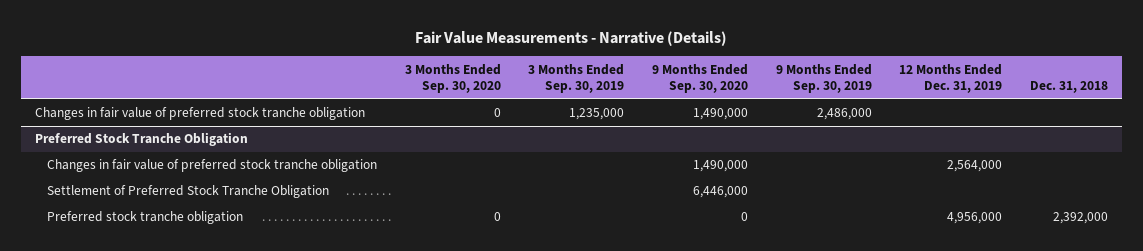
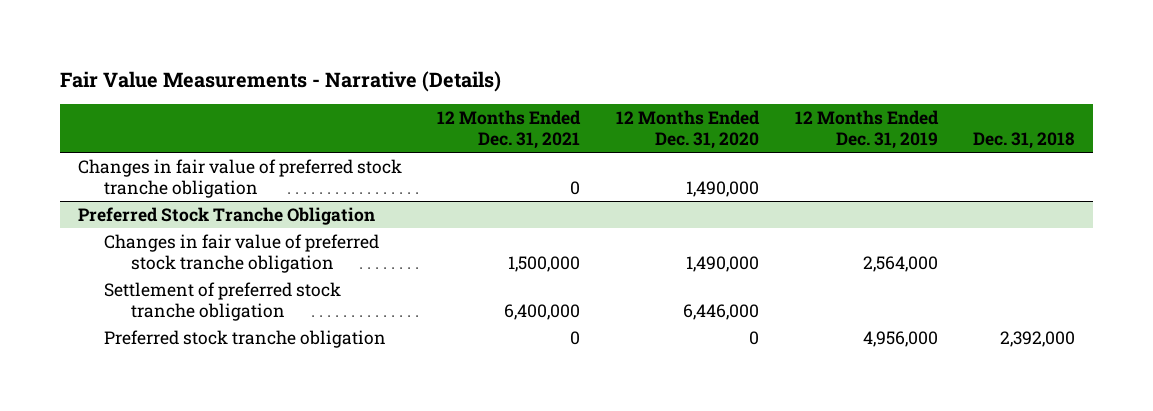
- | 3 Months Ended Sep. 30, 2020 | 3 Months Ended Sep. 30, 2019 | 9 Months Ended Sep. 30, 2020 | 9 Months Ended Sep. 30, 2019 | 12 Months Ended Dec. 31, 2019 | Dec. 31, 2018
+ | 12 Months Ended Dec. 31, 2021 | 12 Months Ended Dec. 31, 2020 | 12 Months Ended Dec. 31, 2019 | Dec. 31, 2018
@ Preferred Stock Tranche Obligation
- Settlement of Preferred Stock Tranche Obligation | | | 6,446,000 | | |
+ Settlement of preferred stock tranche obligation | 6,400,000 | 6,446,000 | |

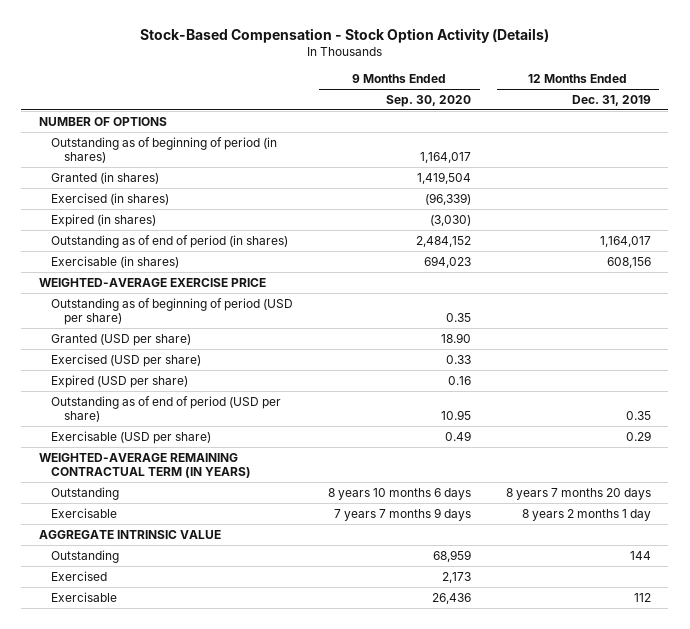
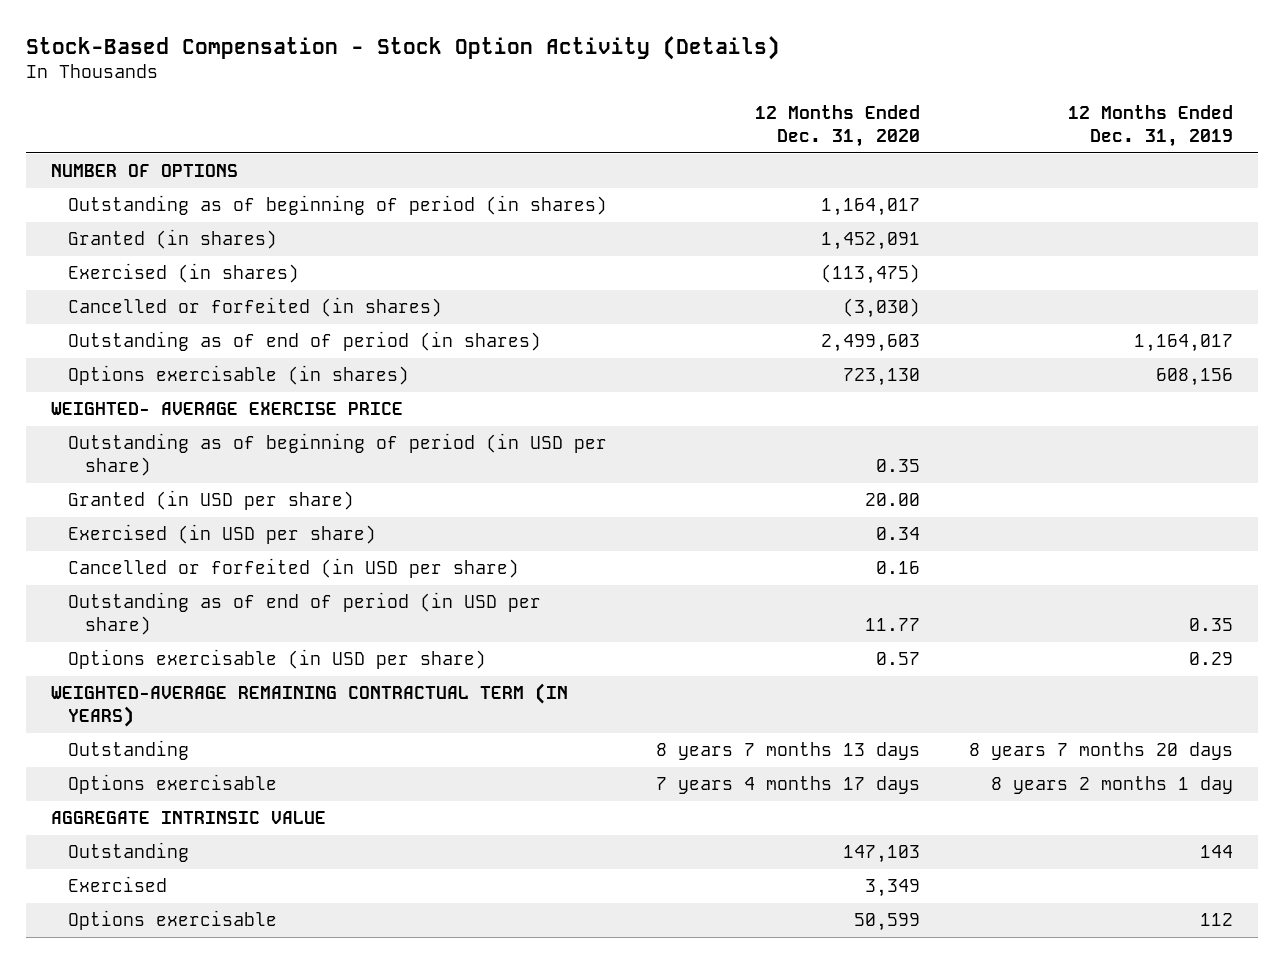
- | 9 Months Ended Sep. 30, 2020 | 12 Months Ended Dec. 31, 2019
+ | 12 Months Ended Dec. 31, 2020 | 12 Months Ended Dec. 31, 2019
- Expired (in shares) | (3,030) |
+ Cancelled or forfeited (in shares) | (3,030) |
- Exercisable (in shares) | 694,023 | 608,156
- WEIGHTED-AVERAGE EXERCISE PRICE
- Outstanding as of beginning of period (USD per share) | 0.35 |
- Granted (USD per share) | 18.90 |
- Exercised (USD per share) | 0.33 |
- Expired (USD per share) | 0.16 |
- Outstanding as of end of period (USD per share) | 10.95 | 0.35
- Exercisable (USD per share) | 0.49 | 0.29
+ Options exercisable (in shares) | 723,130 | 608,156
+ WEIGHTED- AVERAGE EXERCISE PRICE
+ Outstanding as of beginning of period (in USD per share) | 0.35 |
+ Granted (in USD per share) | 20.00 |
+ Exercised (in USD per share) | 0.34 |
+ Cancelled or forfeited (in USD per share) | 0.16 |
+ Outstanding as of end of period (in USD per share) | 11.77 | 0.35
+ Options exercisable (in USD per share) | 0.57 | 0.29
- Exercisable | 7 years 7 months 9 days | 8 years 2 months 1 day
+ Options exercisable | 7 years 4 months 17 days | 8 years 2 months 1 day
- Exercisable | 26,436 | 112
+ Options exercisable | 50,599 | 112

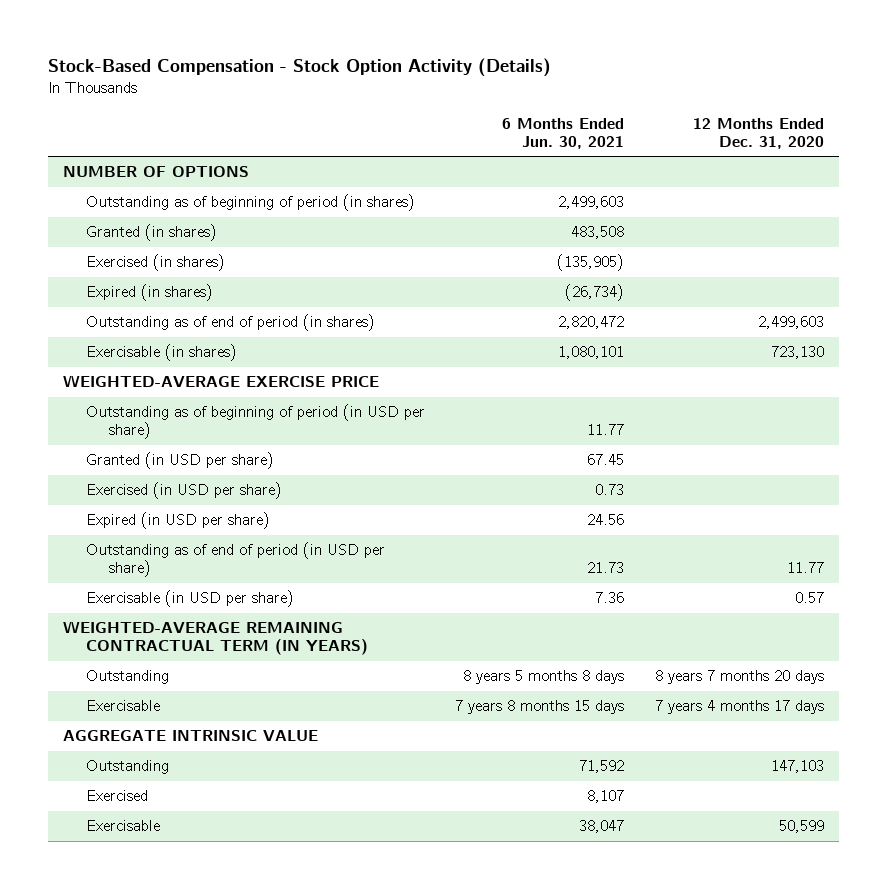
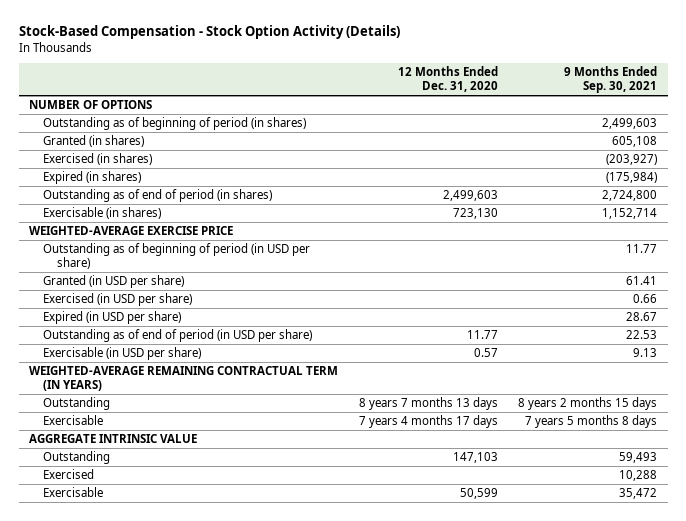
- | 6 Months Ended Jun. 30, 2021 | 12 Months Ended Dec. 31, 2020
+ | 12 Months Ended Dec. 31, 2020 | 9 Months Ended Sep. 30, 2021
- Outstanding | 8 years 5 months 8 days | 8 years 7 months 20 days
+ Outstanding | 8 years 7 months 13 days | 8 years 2 months 15 days

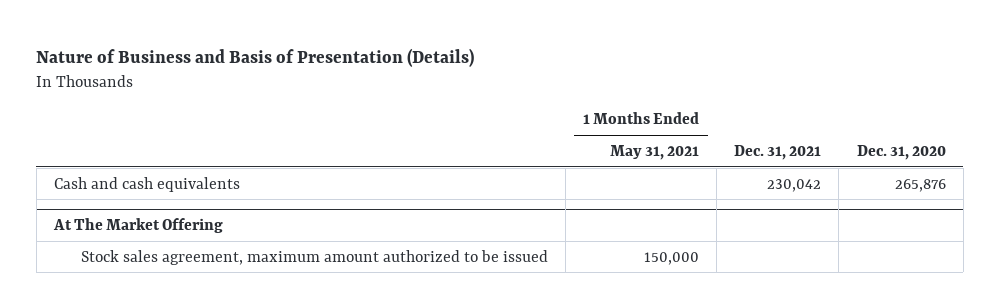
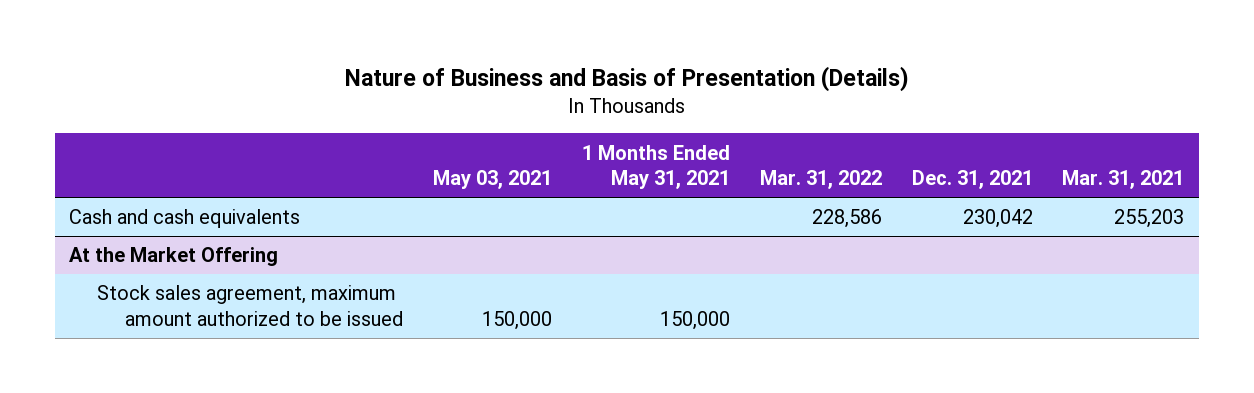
- | 1 Months Ended May 31, 2021 | Dec. 31, 2021 | Dec. 31, 2020
+ | May 03, 2021 | 1 Months Ended May 31, 2021 | Mar. 31, 2022 | Dec. 31, 2021 | Mar. 31, 2021
- At The Market Offering
+ At the Market Offering

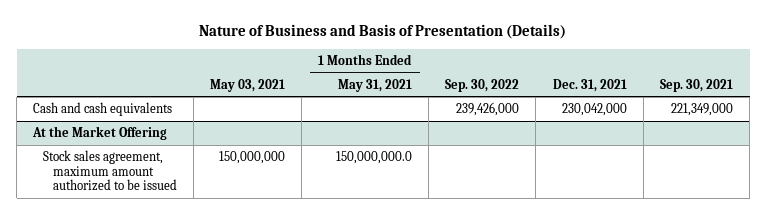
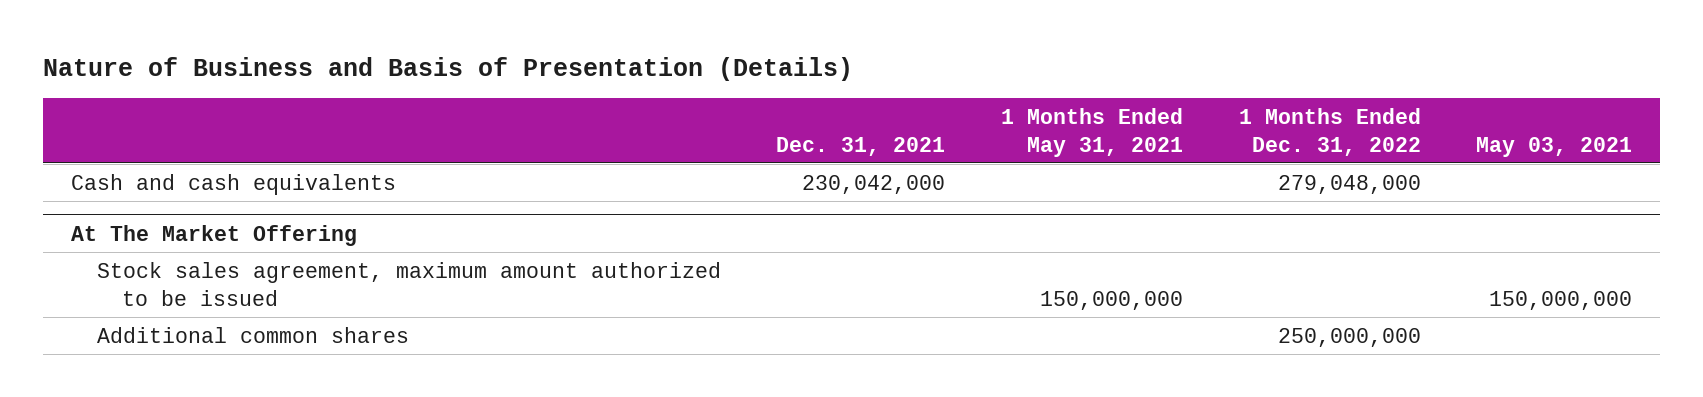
- | May 03, 2021 | 1 Months Ended May 31, 2021 | Sep. 30, 2022 | Dec. 31, 2021 | Sep. 30, 2021
+ | Dec. 31, 2021 | 1 Months Ended May 31, 2021 | 1 Months Ended Dec. 31, 2022 | May 03, 2021
- At the Market Offering
- Stock sales agreement, maximum amount authorized to be issued | 150,000,000 | 150,000,000.0 | | |
+ At The Market Offering
+ Stock sales agreement, maximum amount authorized to be issued | | 150,000,000 | | 150,000,000
+ Additional common shares | | | 250,000,000 |

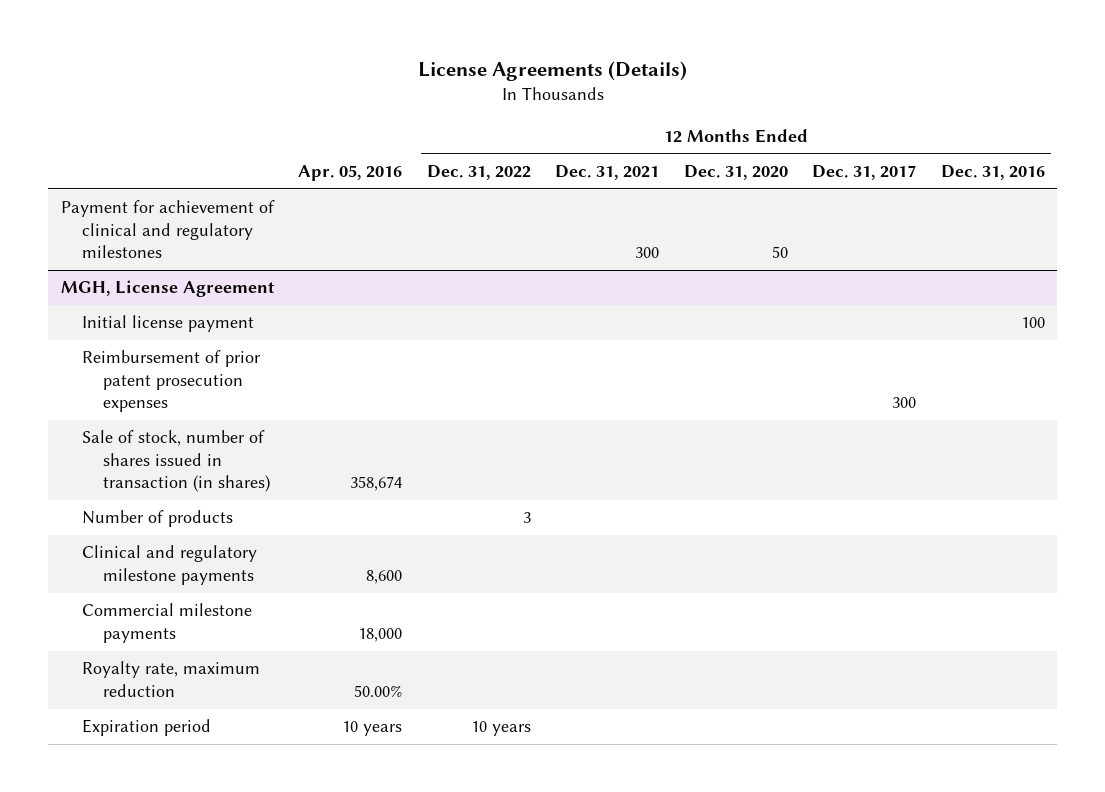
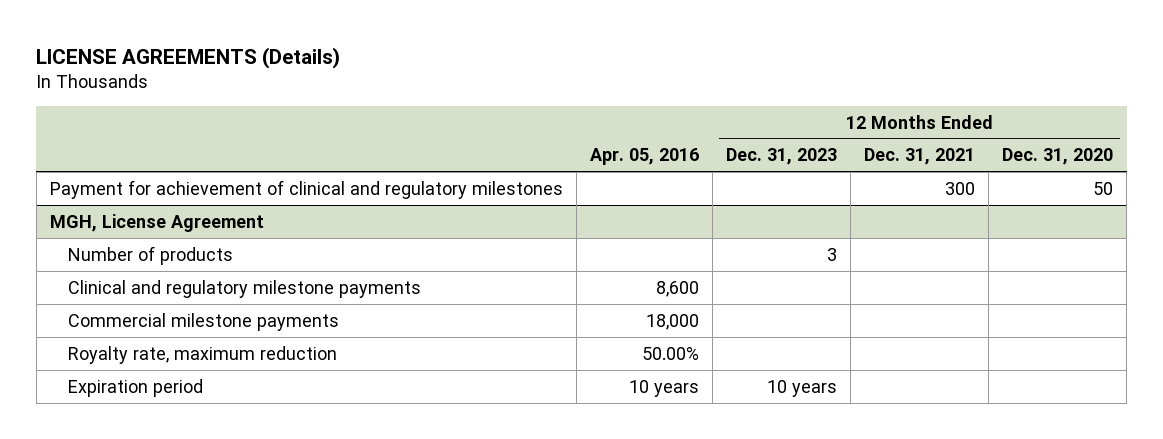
- License Agreements (Details)
+ LICENSE AGREEMENTS (Details)
- | Apr. 05, 2016 | 12 Months Ended Dec. 31, 2022 | 12 Months Ended Dec. 31, 2021 | 12 Months Ended Dec. 31, 2020 | 12 Months Ended Dec. 31, 2017 | 12 Months Ended Dec. 31, 2016
+ | Apr. 05, 2016 | 12 Months Ended Dec. 31, 2023 | 12 Months Ended Dec. 31, 2021 | 12 Months Ended Dec. 31, 2020
@ MGH, License Agreement
- Initial license payment | | | | | | 100
- Reimbursement of prior patent prosecution expenses | | | | | 300 |
- Sale of stock, number of shares issued in transaction (in shares) | 358,674 | | | | |

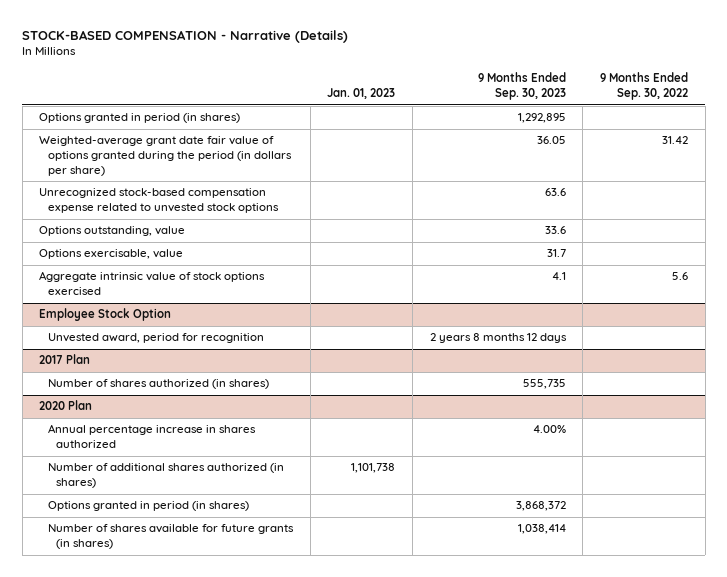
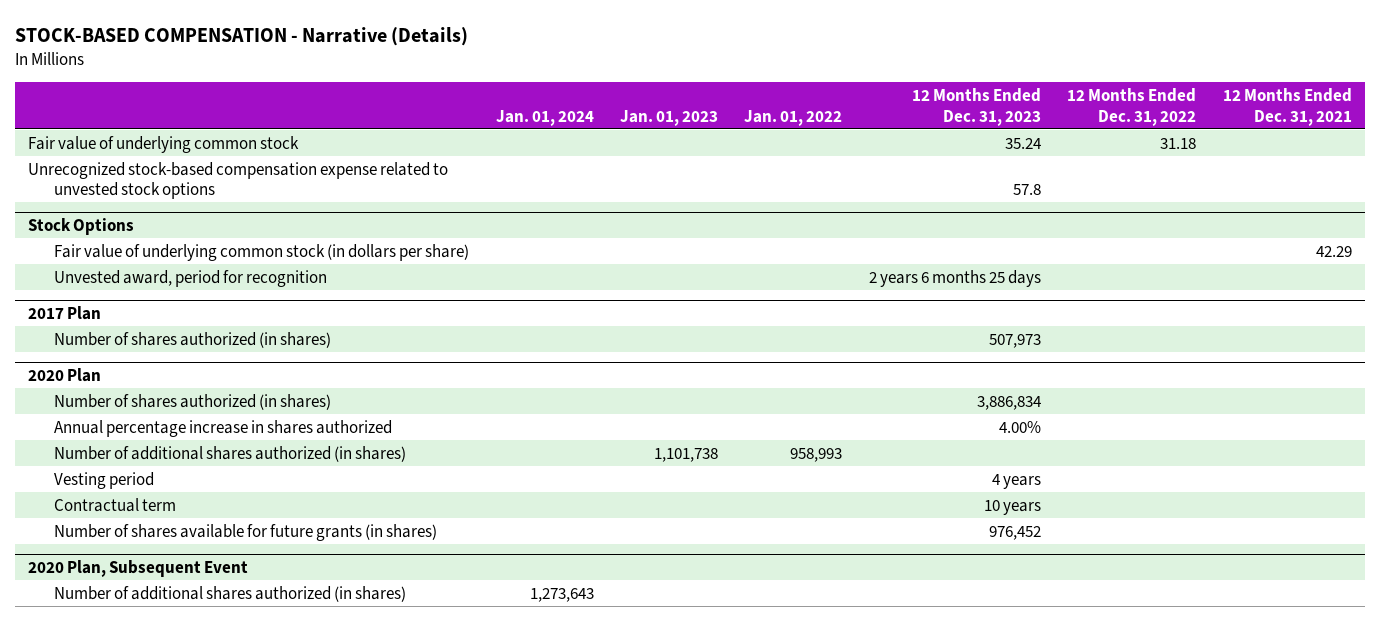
- | Jan. 01, 2023 | 9 Months Ended Sep. 30, 2023 | 9 Months Ended Sep. 30, 2022
+ | Jan. 01, 2024 | Jan. 01, 2023 | Jan. 01, 2022 | 12 Months Ended Dec. 31, 2023 | 12 Months Ended Dec. 31, 2022 | 12 Months Ended Dec. 31, 2021
- Options granted in period (in shares) | | 1,292,895 |
- Weighted-average grant date fair value of options granted during the period (in dollars per share) | | 36.05 | 31.42
+ Fair value of underlying common stock | | | | 35.24 | 31.18 |
- Options outstanding, value | | 33.6 |
- Options exercisable, value | | 31.7 |
- Aggregate intrinsic value of stock options exercised | | 4.1 | 5.6
- Employee Stock Option
+ Stock Options
+ Fair value of underlying common stock (in dollars per share) | | | | | | 42.29
@ 2020 Plan
+ Number of shares authorized (in shares) | | | | 3,886,834 | |
- Options granted in period (in shares) | | 3,868,372 |
+ Vesting period | | | | 4 years | |
+ Contractual term | | | | 10 years | |
+ 2020 Plan, Subsequent Event
+ Number of additional shares authorized (in shares) | 1,273,643 | | | | |

